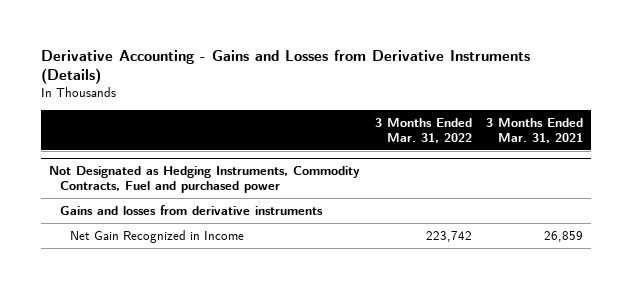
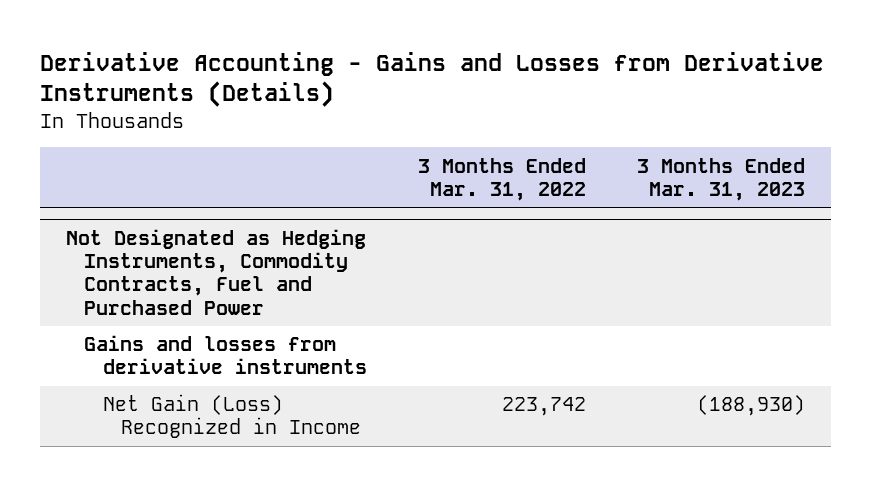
- | 3 Months Ended Mar. 31, 2022 | 3 Months Ended Mar. 31, 2021
+ | 3 Months Ended Mar. 31, 2022 | 3 Months Ended Mar. 31, 2023
- Not Designated as Hedging Instruments, Commodity Contracts, Fuel and purchased power
+ Not Designated as Hedging Instruments, Commodity Contracts, Fuel and Purchased Power
- Net Gain Recognized in Income | 223,742 | 26,859
+ Net Gain (Loss) Recognized in Income | 223,742 | (188,930)

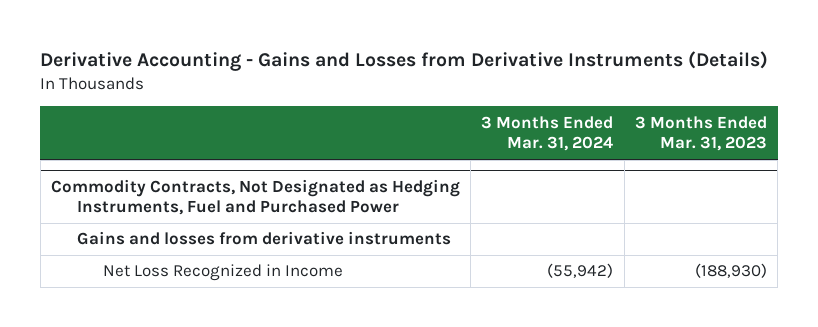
- | 3 Months Ended Mar. 31, 2022 | 3 Months Ended Mar. 31, 2023
+ | 3 Months Ended Mar. 31, 2024 | 3 Months Ended Mar. 31, 2023
- Not Designated as Hedging Instruments, Commodity Contracts, Fuel and Purchased Power
+ Commodity Contracts, Not Designated as Hedging Instruments, Fuel and Purchased Power
- Net Gain (Loss) Recognized in Income | 223,742 | (188,930)
+ Net Loss Recognized in Income | (55,942) | (188,930)

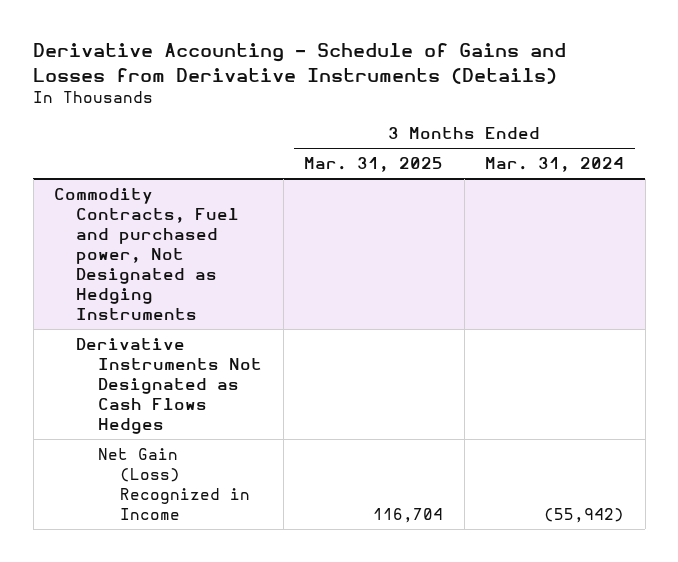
- Derivative Accounting - Gains and Losses from Derivative Instruments (Details)
+ Derivative Accounting - Schedule of Gains and Losses from Derivative Instruments (Details)
- | 3 Months Ended Mar. 31, 2024 | 3 Months Ended Mar. 31, 2023
+ | 3 Months Ended Mar. 31, 2025 | 3 Months Ended Mar. 31, 2024
- Commodity Contracts, Not Designated as Hedging Instruments, Fuel and Purchased Power
- Gains and losses from derivative instruments
- Net Loss Recognized in Income | (55,942) | (188,930)
+ Commodity Contracts, Fuel and purchased power, Not Designated as Hedging Instruments
+ Derivative Instruments Not Designated as Cash Flows Hedges
+ Net Gain (Loss) Recognized in Income | 116,704 | (55,942)

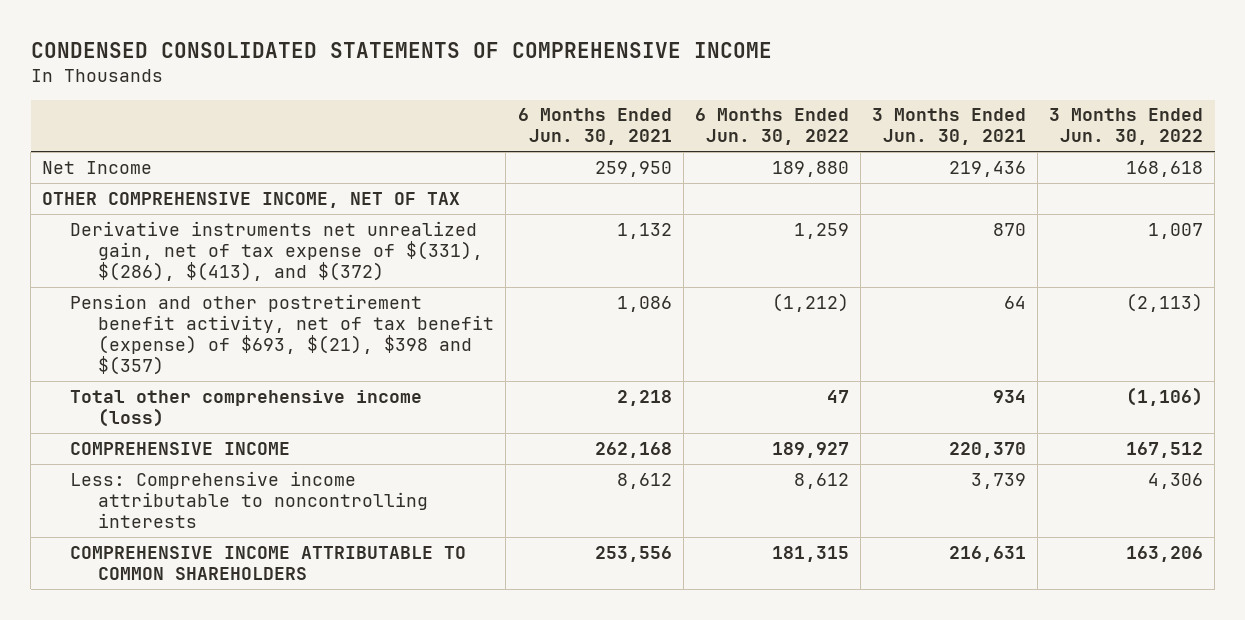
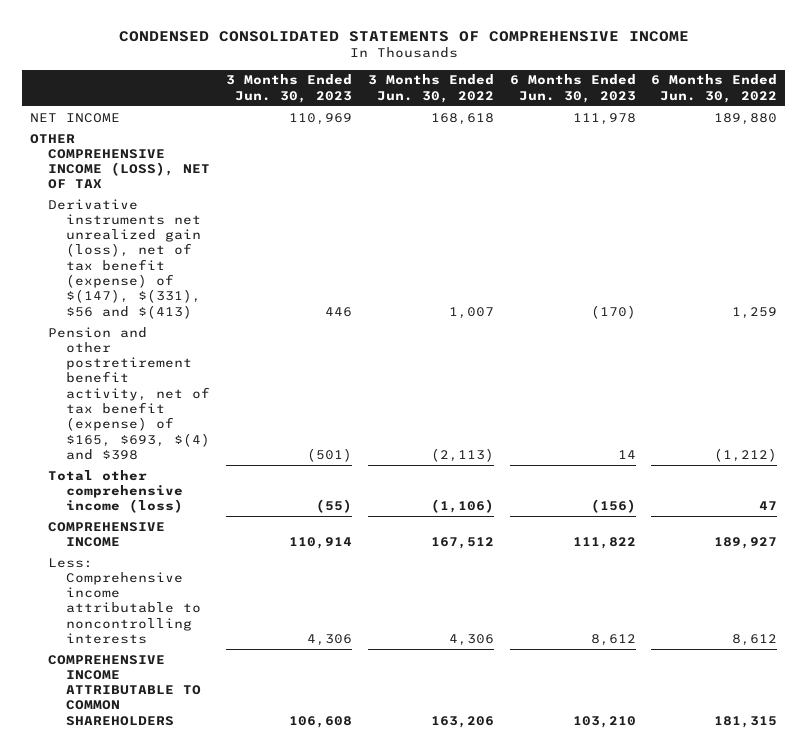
- | 6 Months Ended Jun. 30, 2021 | 6 Months Ended Jun. 30, 2022 | 3 Months Ended Jun. 30, 2021 | 3 Months Ended Jun. 30, 2022
+ | 3 Months Ended Jun. 30, 2023 | 3 Months Ended Jun. 30, 2022 | 6 Months Ended Jun. 30, 2023 | 6 Months Ended Jun. 30, 2022
- Net Income | 259,950 | 189,880 | 219,436 | 168,618
- OTHER COMPREHENSIVE INCOME, NET OF TAX
- Derivative instruments net unrealized gain, net of tax expense of $(331), $(286), $(413), and $(372) | 1,132 | 1,259 | 870 | 1,007
- Pension and other postretirement benefit activity, net of tax benefit (expense) of $693, $(21), $398 and $(357) | 1,086 | (1,212) | 64 | (2,113)
+ NET INCOME | 110,969 | 168,618 | 111,978 | 189,880
+ OTHER COMPREHENSIVE INCOME (LOSS), NET OF TAX
+ Derivative instruments net unrealized gain (loss), net of tax benefit (expense) of $(147), $(331), $56 and $(413) | 446 | 1,007 | (170) | 1,259
+ Pension and other postretirement benefit activity, net of tax benefit (expense) of $165, $693, $(4) and $398 | (501) | (2,113) | 14 | (1,212)

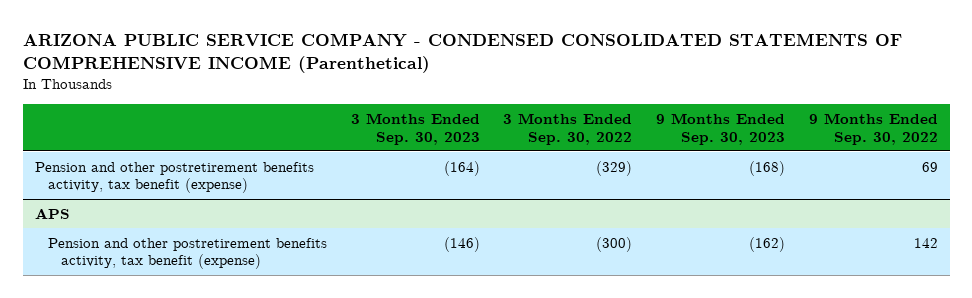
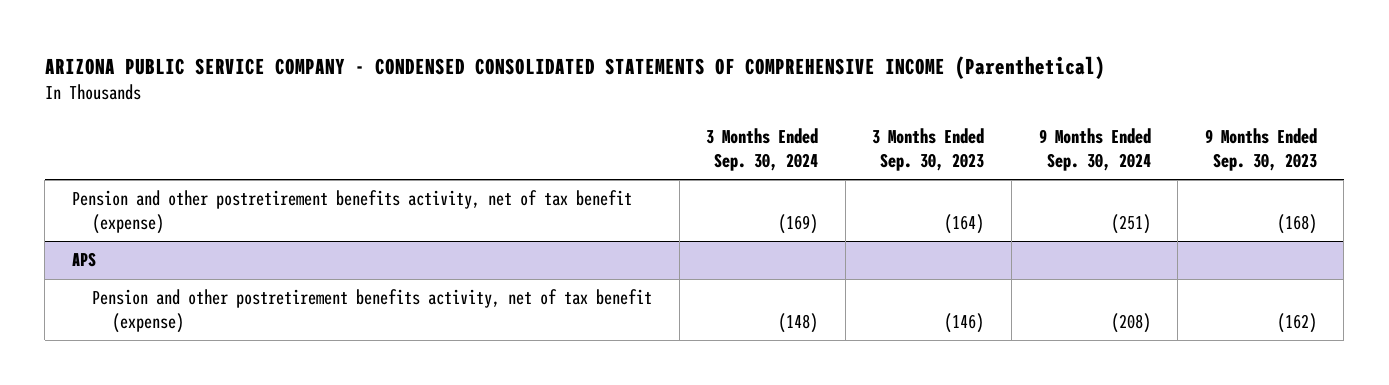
- | 3 Months Ended Sep. 30, 2023 | 3 Months Ended Sep. 30, 2022 | 9 Months Ended Sep. 30, 2023 | 9 Months Ended Sep. 30, 2022
+ | 3 Months Ended Sep. 30, 2024 | 3 Months Ended Sep. 30, 2023 | 9 Months Ended Sep. 30, 2024 | 9 Months Ended Sep. 30, 2023
- Pension and other postretirement benefits activity, tax benefit (expense) | (164) | (329) | (168) | 69
+ Pension and other postretirement benefits activity, net of tax benefit (expense) | (169) | (164) | (251) | (168)
@ APS
- Pension and other postretirement benefits activity, tax benefit (expense) | (146) | (300) | (162) | 142
+ Pension and other postretirement benefits activity, net of tax benefit (expense) | (148) | (146) | (208) | (162)

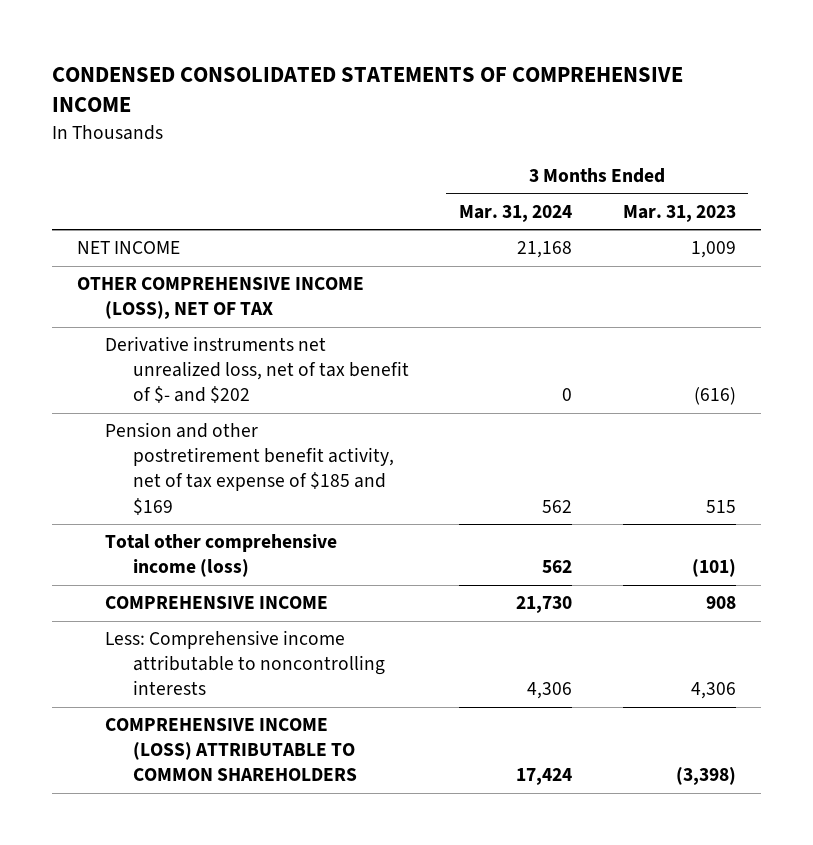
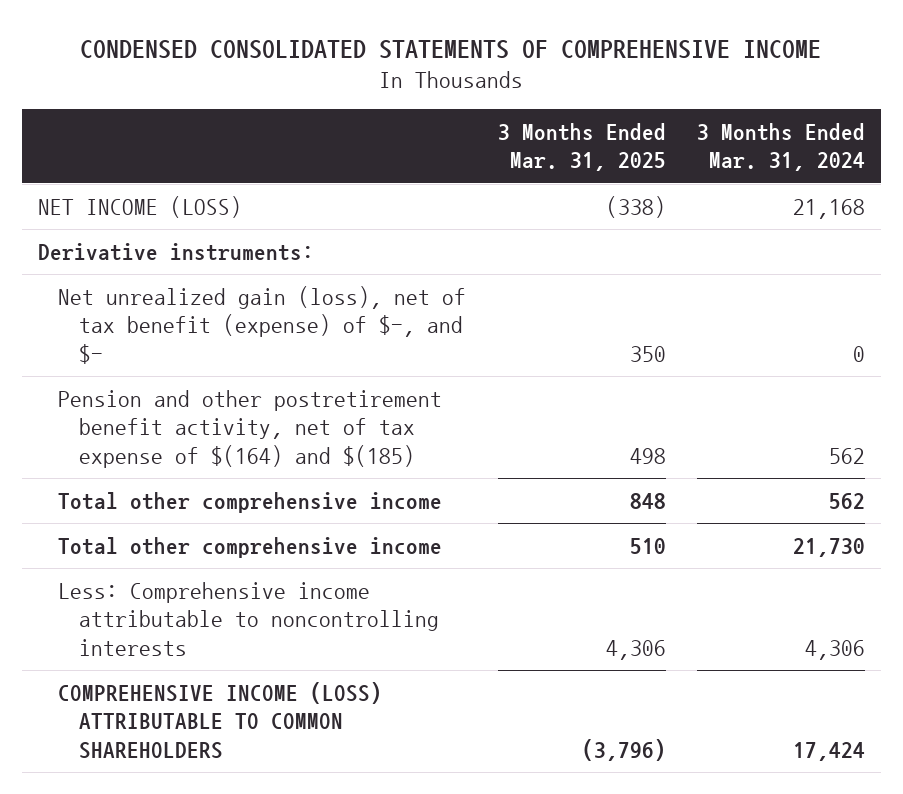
- | 3 Months Ended Mar. 31, 2024 | 3 Months Ended Mar. 31, 2023
+ | 3 Months Ended Mar. 31, 2025 | 3 Months Ended Mar. 31, 2024
- NET INCOME | 21,168 | 1,009
- OTHER COMPREHENSIVE INCOME (LOSS), NET OF TAX
- Derivative instruments net unrealized loss, net of tax benefit of $- and $202 | 0 | (616)
- Pension and other postretirement benefit activity, net of tax expense of $185 and $169 | 562 | 515
- Total other comprehensive income (loss) | 562 | (101)
- COMPREHENSIVE INCOME | 21,730 | 908
+ NET INCOME (LOSS) | (338) | 21,168
+ Derivative instruments:
+ Net unrealized gain (loss), net of tax benefit (expense) of $-, and $- | 350 | 0
+ Pension and other postretirement benefit activity, net of tax expense of $(164) and $(185) | 498 | 562
+ Total other comprehensive income | 848 | 562
+ Total other comprehensive income | 510 | 21,730

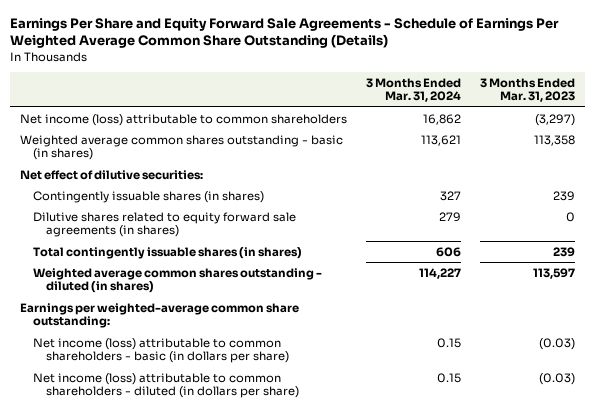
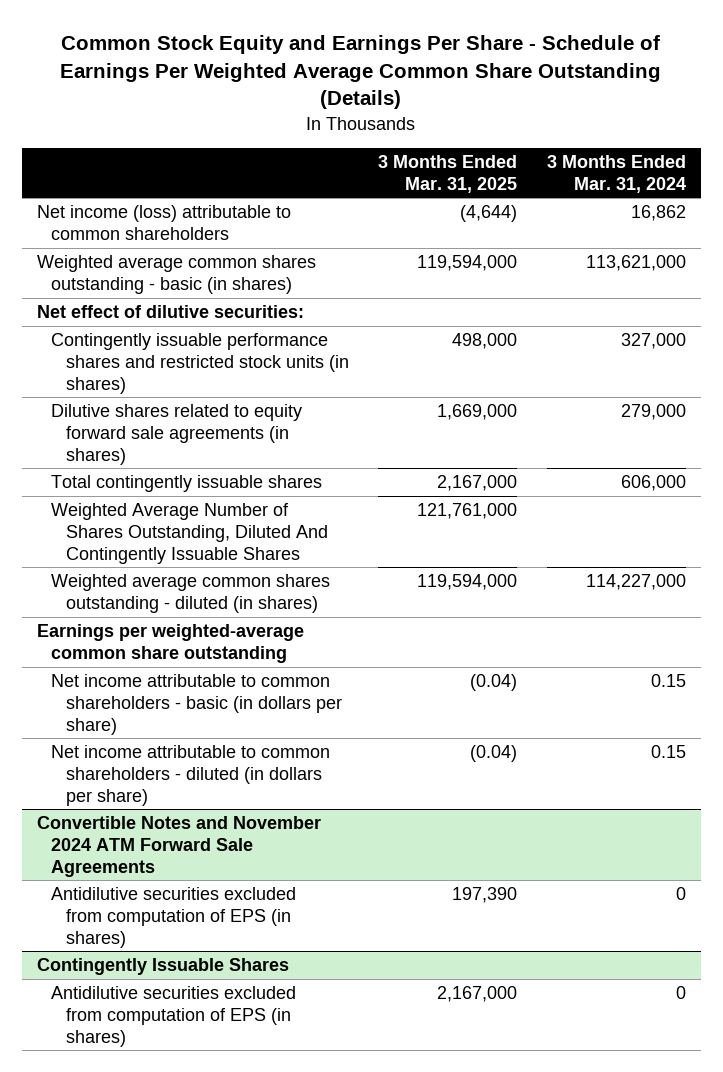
- Earnings Per Share and Equity Forward Sale Agreements - Schedule of Earnings Per Weighted Average Common Share Outstanding (Details)
+ Common Stock Equity and Earnings Per Share - Schedule of Earnings Per Weighted Average Common Share Outstanding (Details)
- | 3 Months Ended Mar. 31, 2024 | 3 Months Ended Mar. 31, 2023
+ | 3 Months Ended Mar. 31, 2025 | 3 Months Ended Mar. 31, 2024
- Weighted average common shares outstanding - basic (in shares) | 113,621 | 113,358
+ Weighted average common shares outstanding - basic (in shares) | 119,594,000 | 113,621,000
- Contingently issuable shares (in shares) | 327 | 239
- Dilutive shares related to equity forward sale agreements (in shares) | 279 | 0
- Total contingently issuable shares (in shares) | 606 | 239
- Weighted average common shares outstanding - diluted (in shares) | 114,227 | 113,597
- Earnings per weighted-average common share outstanding:
- Net income (loss) attributable to common shareholders - basic (in dollars per share) | 0.15 | (0.03)
- Net income (loss) attributable to common shareholders - diluted (in dollars per share) | 0.15 | (0.03)
+ Contingently issuable performance shares and restricted stock units (in shares) | 498,000 | 327,000
+ Dilutive shares related to equity forward sale agreements (in shares) | 1,669,000 | 279,000
+ Total contingently issuable shares | 2,167,000 | 606,000
+ Weighted Average Number of Shares Outstanding, Diluted And Contingently Issuable Shares | 121,761,000 |
+ Weighted average common shares outstanding - diluted (in shares) | 119,594,000 | 114,227,000
+ Earnings per weighted-average common share outstanding
+ Net income attributable to common shareholders - basic (in dollars per share) | (0.04) | 0.15
+ Net income attributable to common shareholders - diluted (in dollars per share) | (0.04) | 0.15
+ Convertible Notes and November 2024 ATM Forward Sale Agreements
+ Antidilutive securities excluded from computation of EPS (in shares) | 197,390 | 0
+ Contingently Issuable Shares
+ Antidilutive securities excluded from computation of EPS (in shares) | 2,167,000 | 0

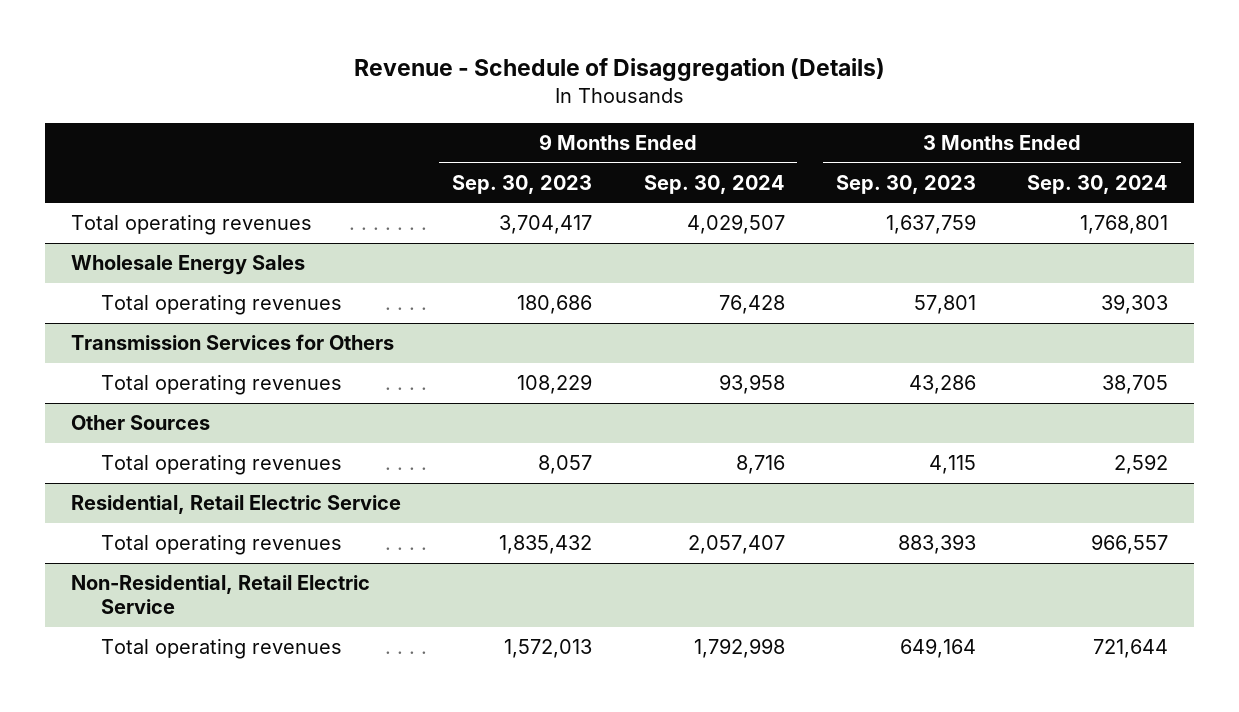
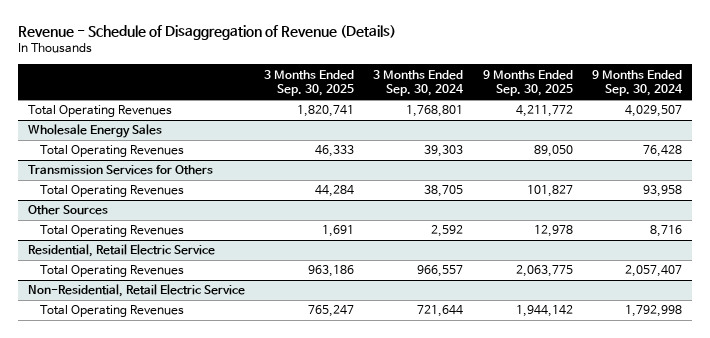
- Revenue - Schedule of Disaggregation (Details)
+ Revenue - Schedule of Disaggregation of Revenue (Details)
- | 9 Months Ended Sep. 30, 2023 | 9 Months Ended Sep. 30, 2024 | 3 Months Ended Sep. 30, 2023 | 3 Months Ended Sep. 30, 2024
+ | 3 Months Ended Sep. 30, 2025 | 3 Months Ended Sep. 30, 2024 | 9 Months Ended Sep. 30, 2025 | 9 Months Ended Sep. 30, 2024
- Total operating revenues | 3,704,417 | 4,029,507 | 1,637,759 | 1,768,801
+ Total Operating Revenues | 1,820,741 | 1,768,801 | 4,211,772 | 4,029,507
@ Wholesale Energy Sales
- Total operating revenues | 180,686 | 76,428 | 57,801 | 39,303
+ Total Operating Revenues | 46,333 | 39,303 | 89,050 | 76,428
@ Transmission Services for Others
- Total operating revenues | 108,229 | 93,958 | 43,286 | 38,705
+ Total Operating Revenues | 44,284 | 38,705 | 101,827 | 93,958
@ Other Sources
- Total operating revenues | 8,057 | 8,716 | 4,115 | 2,592
+ Total Operating Revenues | 1,691 | 2,592 | 12,978 | 8,716
@ Residential, Retail Electric Service
- Total operating revenues | 1,835,432 | 2,057,407 | 883,393 | 966,557
+ Total Operating Revenues | 963,186 | 966,557 | 2,063,775 | 2,057,407
@ Non-Residential, Retail Electric Service
- Total operating revenues | 1,572,013 | 1,792,998 | 649,164 | 721,644
+ Total Operating Revenues | 765,247 | 721,644 | 1,944,142 | 1,792,998

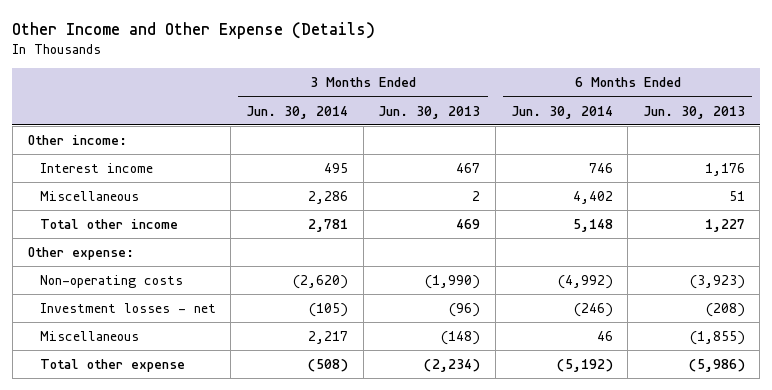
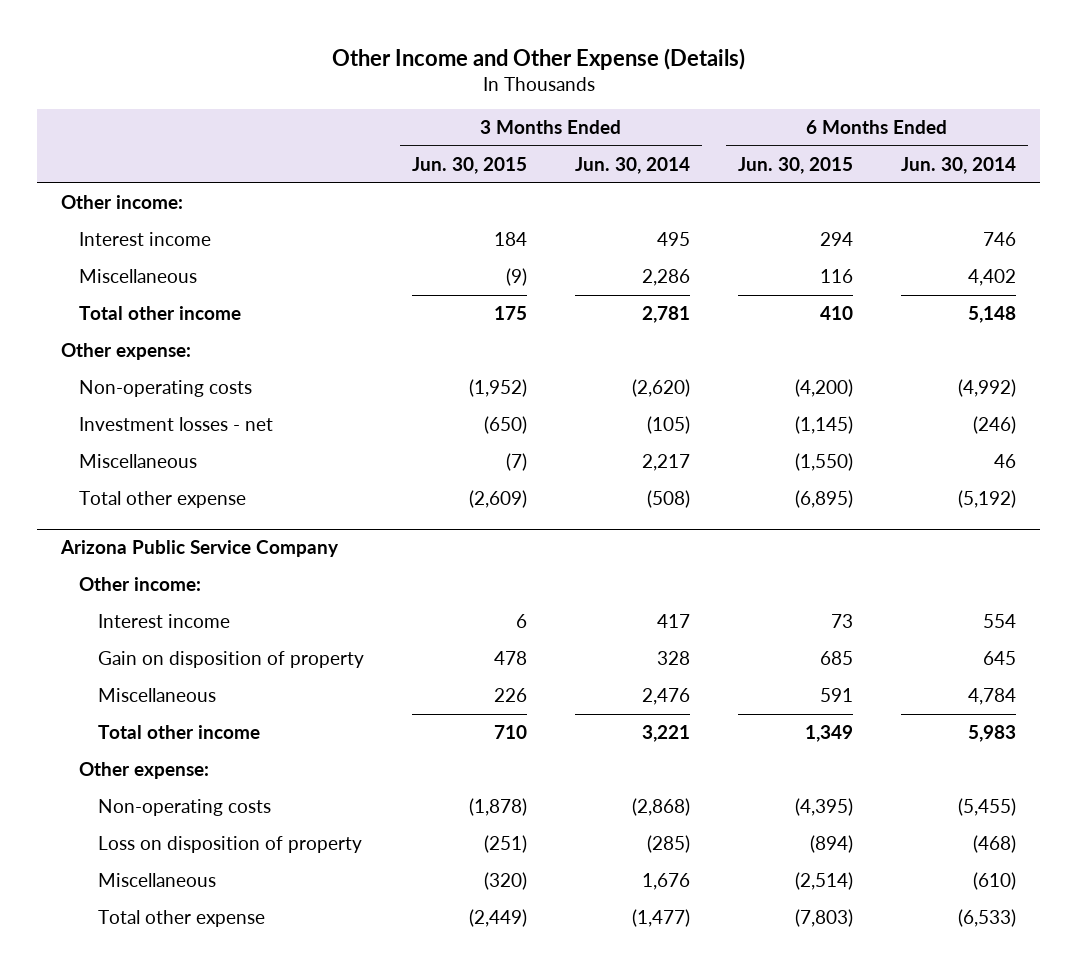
- | 3 Months Ended Jun. 30, 2014 | 3 Months Ended Jun. 30, 2013 | 6 Months Ended Jun. 30, 2014 | 6 Months Ended Jun. 30, 2013
+ | 3 Months Ended Jun. 30, 2015 | 3 Months Ended Jun. 30, 2014 | 6 Months Ended Jun. 30, 2015 | 6 Months Ended Jun. 30, 2014
+ Arizona Public Service Company
+ Other income:
+ Interest income | 6 | 417 | 73 | 554
+ Gain on disposition of property | 478 | 328 | 685 | 645
+ Miscellaneous | 226 | 2,476 | 591 | 4,784
+ Total other income | 710 | 3,221 | 1,349 | 5,983
+ Other expense:
+ Non-operating costs | (1,878) | (2,868) | (4,395) | (5,455)
+ Loss on disposition of property | (251) | (285) | (894) | (468)
+ Miscellaneous | (320) | 1,676 | (2,514) | (610)
+ Total other expense | (2,449) | (1,477) | (7,803) | (6,533)

